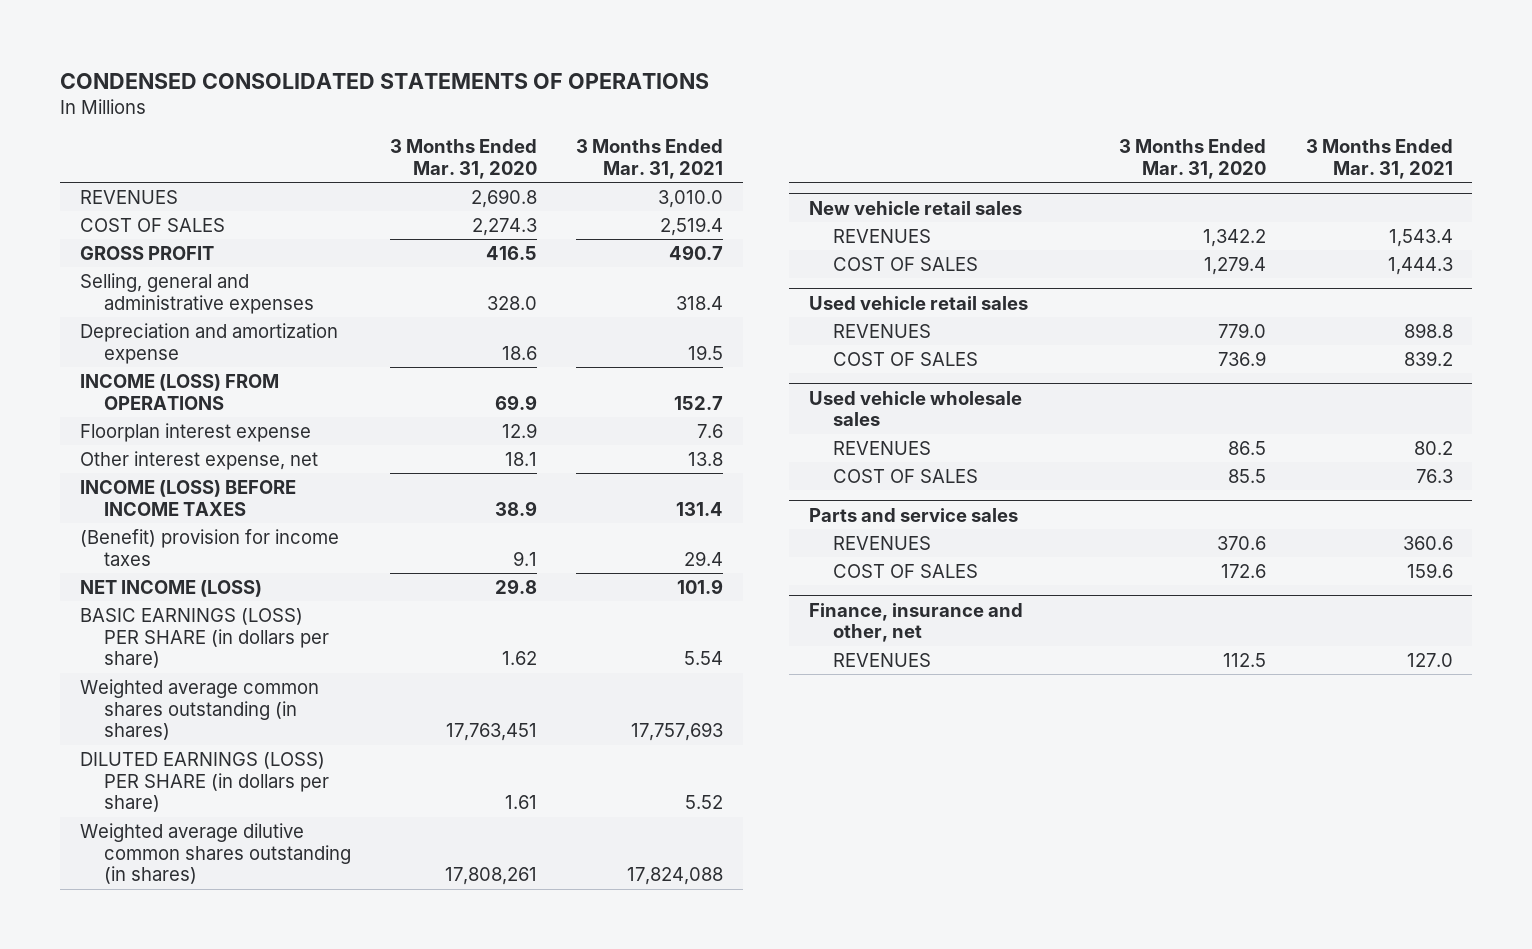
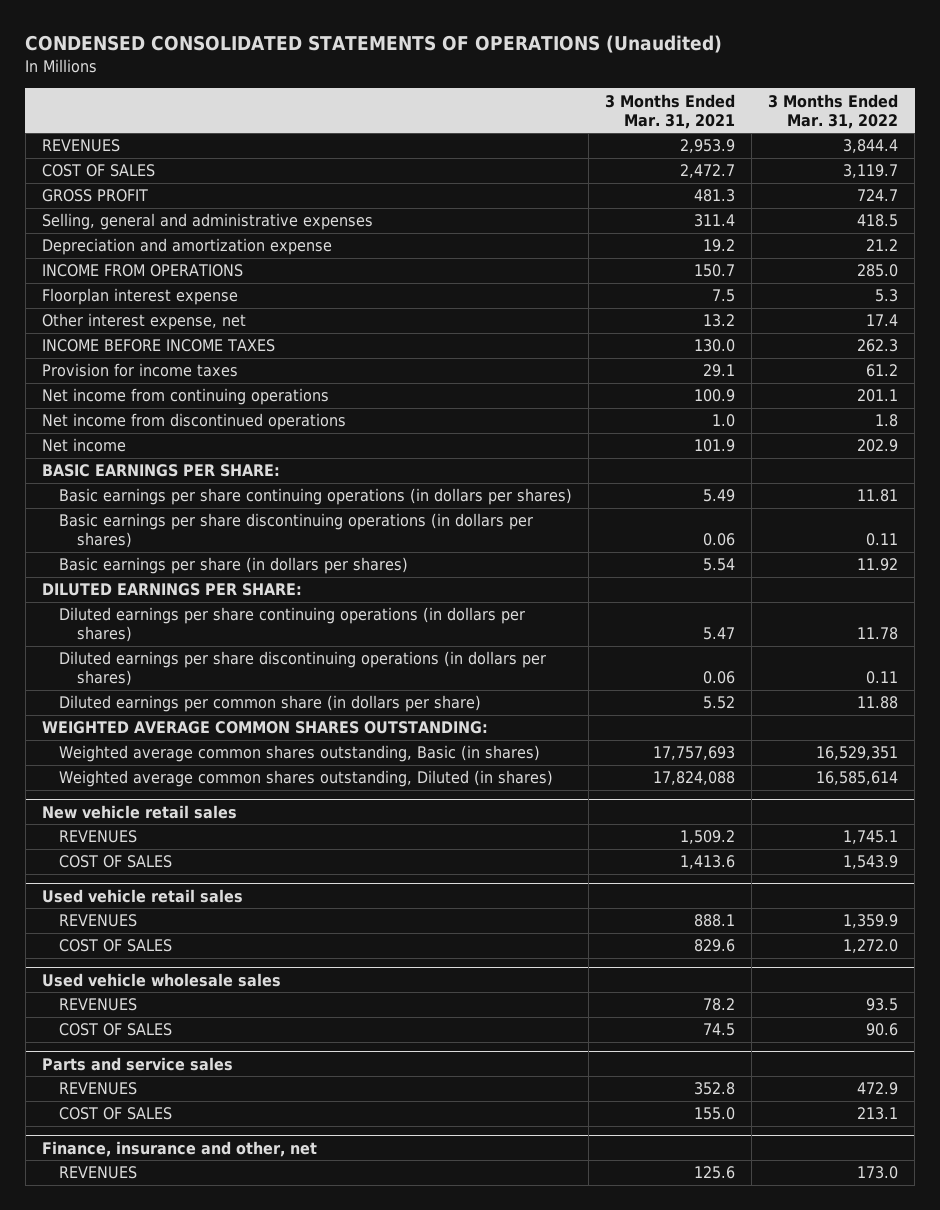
- CONDENSED CONSOLIDATED STATEMENTS OF OPERATIONS
+ CONDENSED CONSOLIDATED STATEMENTS OF OPERATIONS (Unaudited)
- | 3 Months Ended Mar. 31, 2020 | 3 Months Ended Mar. 31, 2021
+ | 3 Months Ended Mar. 31, 2021 | 3 Months Ended Mar. 31, 2022
- REVENUES | 2,690.8 | 3,010.0
- COST OF SALES | 2,274.3 | 2,519.4
- GROSS PROFIT | 416.5 | 490.7
- Selling, general and administrative expenses | 328.0 | 318.4
- Depreciation and amortization expense | 18.6 | 19.5
- INCOME (LOSS) FROM OPERATIONS | 69.9 | 152.7
- Floorplan interest expense | 12.9 | 7.6
- Other interest expense, net | 18.1 | 13.8
- INCOME (LOSS) BEFORE INCOME TAXES | 38.9 | 131.4
- (Benefit) provision for income taxes | 9.1 | 29.4
- NET INCOME (LOSS) | 29.8 | 101.9
- BASIC EARNINGS (LOSS) PER SHARE (in dollars per share) | 1.62 | 5.54
- Weighted average common shares outstanding (in shares) | 17,763,451 | 17,757,693
- DILUTED EARNINGS (LOSS) PER SHARE (in dollars per share) | 1.61 | 5.52
- Weighted average dilutive common shares outstanding (in shares) | 17,808,261 | 17,824,088
+ REVENUES | 2,953.9 | 3,844.4
+ COST OF SALES | 2,472.7 | 3,119.7
+ GROSS PROFIT | 481.3 | 724.7
+ Selling, general and administrative expenses | 311.4 | 418.5
+ Depreciation and amortization expense | 19.2 | 21.2
+ INCOME FROM OPERATIONS | 150.7 | 285.0
+ Floorplan interest expense | 7.5 | 5.3
+ Other interest expense, net | 13.2 | 17.4
+ INCOME BEFORE INCOME TAXES | 130.0 | 262.3
+ Provision for income taxes | 29.1 | 61.2
+ Net income from continuing operations | 100.9 | 201.1
+ Net income from discontinued operations | 1.0 | 1.8
+ Net income | 101.9 | 202.9
+ BASIC EARNINGS PER SHARE:
+ Basic earnings per share continuing operations (in dollars per shares) | 5.49 | 11.81
+ Basic earnings per share discontinuing operations (in dollars per shares) | 0.06 | 0.11
+ Basic earnings per share (in dollars per shares) | 5.54 | 11.92
+ DILUTED EARNINGS PER SHARE:
+ Diluted earnings per share continuing operations (in dollars per shares) | 5.47 | 11.78
+ Diluted earnings per share discontinuing operations (in dollars per shares) | 0.06 | 0.11
+ Diluted earnings per common share (in dollars per share) | 5.52 | 11.88
+ WEIGHTED AVERAGE COMMON SHARES OUTSTANDING:
+ Weighted average common shares outstanding, Basic (in shares) | 17,757,693 | 16,529,351
+ Weighted average common shares outstanding, Diluted (in shares) | 17,824,088 | 16,585,614
@ New vehicle retail sales
- REVENUES | 1,342.2 | 1,543.4
- COST OF SALES | 1,279.4 | 1,444.3
+ REVENUES | 1,509.2 | 1,745.1
+ COST OF SALES | 1,413.6 | 1,543.9
@ Used vehicle retail sales
- REVENUES | 779.0 | 898.8
- COST OF SALES | 736.9 | 839.2
+ REVENUES | 888.1 | 1,359.9
+ COST OF SALES | 829.6 | 1,272.0
@ Used vehicle wholesale sales
- REVENUES | 86.5 | 80.2
- COST OF SALES | 85.5 | 76.3
+ REVENUES | 78.2 | 93.5
+ COST OF SALES | 74.5 | 90.6
@ Parts and service sales
- REVENUES | 370.6 | 360.6
- COST OF SALES | 172.6 | 159.6
+ REVENUES | 352.8 | 472.9
+ COST OF SALES | 155.0 | 213.1
@ Finance, insurance and other, net
- REVENUES | 112.5 | 127.0
+ REVENUES | 125.6 | 173.0

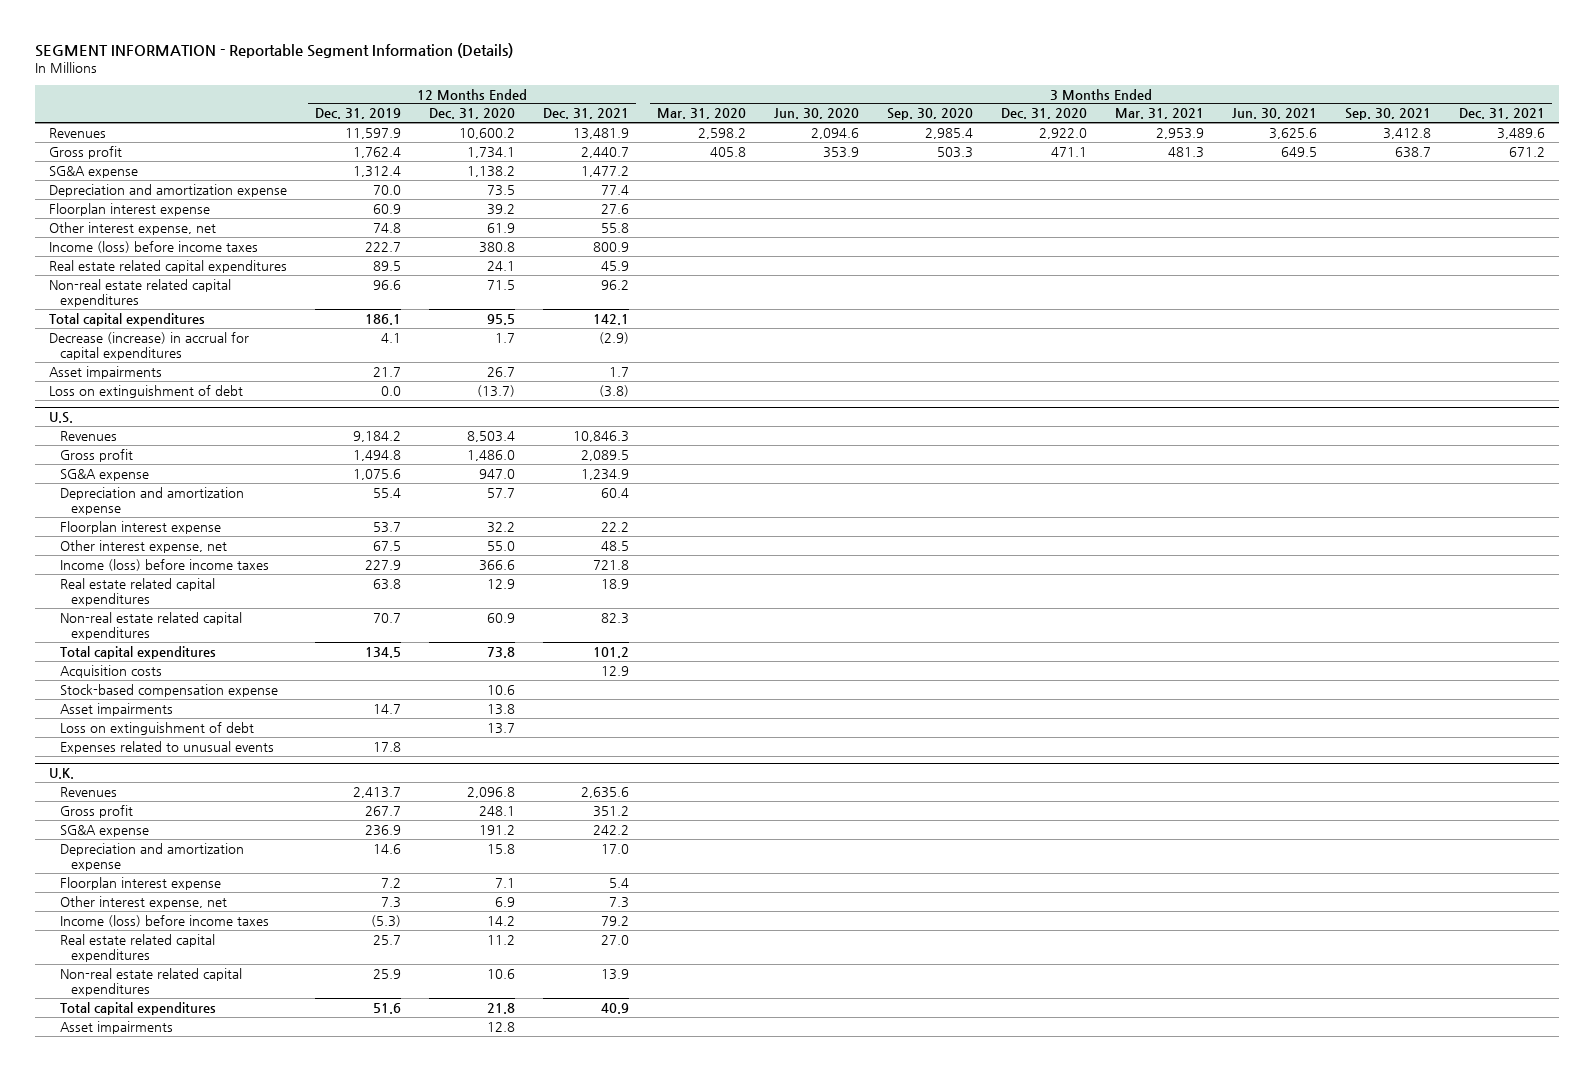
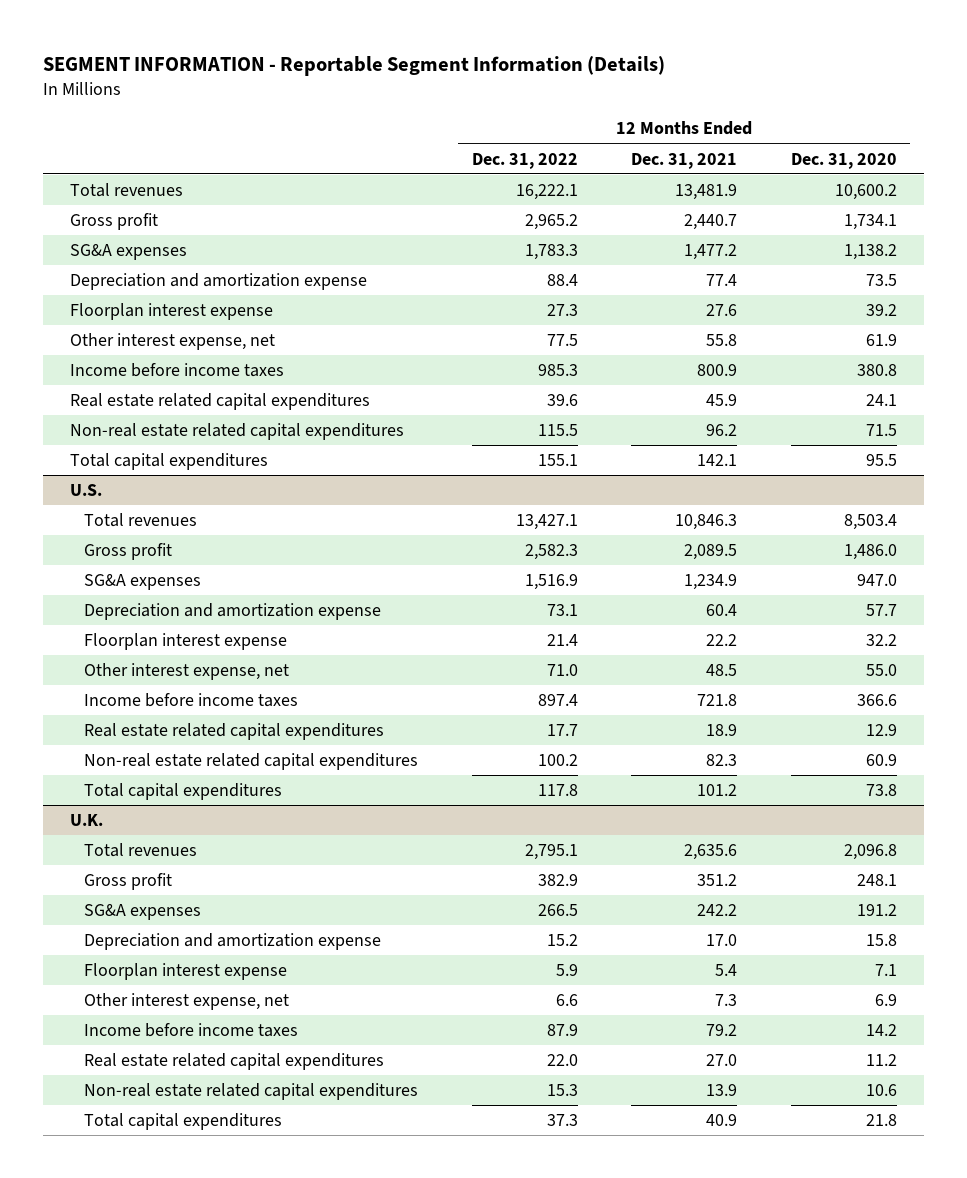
- | 12 Months Ended Dec. 31, 2019 | 12 Months Ended Dec. 31, 2020 | 12 Months Ended Dec. 31, 2021 | 3 Months Ended Mar. 31, 2020 | 3 Months Ended Jun. 30, 2020 | 3 Months Ended Sep. 30, 2020 | 3 Months Ended Dec. 31, 2020 | 3 Months Ended Mar. 31, 2021 | 3 Months Ended Jun. 30, 2021 | 3 Months Ended Sep. 30, 2021 | 3 Months Ended Dec. 31, 2021
+ | 12 Months Ended Dec. 31, 2022 | 12 Months Ended Dec. 31, 2021 | 12 Months Ended Dec. 31, 2020
- Revenues | 11,597.9 | 10,600.2 | 13,481.9 | 2,598.2 | 2,094.6 | 2,985.4 | 2,922.0 | 2,953.9 | 3,625.6 | 3,412.8 | 3,489.6
+ Total revenues | 16,222.1 | 13,481.9 | 10,600.2
- SG&A expense | 1,312.4 | 1,138.2 | 1,477.2 | | | | | | | |
+ SG&A expenses | 1,783.3 | 1,477.2 | 1,138.2
- Income (loss) before income taxes | 222.7 | 380.8 | 800.9 | | | | | | | |
+ Income before income taxes | 985.3 | 800.9 | 380.8
- Decrease (increase) in accrual for capital expenditures | 4.1 | 1.7 | (2.9) | | | | | | | |
- Asset impairments | 21.7 | 26.7 | 1.7 | | | | | | | |
- Loss on extinguishment of debt | 0.0 | (13.7) | (3.8) | | | | | | | |
@ U.S.
- Revenues | 9,184.2 | 8,503.4 | 10,846.3 | | | | | | | |
+ Total revenues | 13,427.1 | 10,846.3 | 8,503.4
- SG&A expense | 1,075.6 | 947.0 | 1,234.9 | | | | | | | |
+ SG&A expenses | 1,516.9 | 1,234.9 | 947.0
- Income (loss) before income taxes | 227.9 | 366.6 | 721.8 | | | | | | | |
+ Income before income taxes | 897.4 | 721.8 | 366.6
- Acquisition costs | | | 12.9 | | | | | | | |
- Stock-based compensation expense | | 10.6 | | | | | | | | |
- Asset impairments | 14.7 | 13.8 | | | | | | | | |
- Loss on extinguishment of debt | | 13.7 | | | | | | | | |
- Expenses related to unusual events | 17.8 | | | | | | | | | |
@ U.K.
- Revenues | 2,413.7 | 2,096.8 | 2,635.6 | | | | | | | |
+ Total revenues | 2,795.1 | 2,635.6 | 2,096.8
- SG&A expense | 236.9 | 191.2 | 242.2 | | | | | | | |
+ SG&A expenses | 266.5 | 242.2 | 191.2
- Income (loss) before income taxes | (5.3) | 14.2 | 79.2 | | | | | | | |
+ Income before income taxes | 87.9 | 79.2 | 14.2
- Asset impairments | | 12.8 | | | | | | | | |

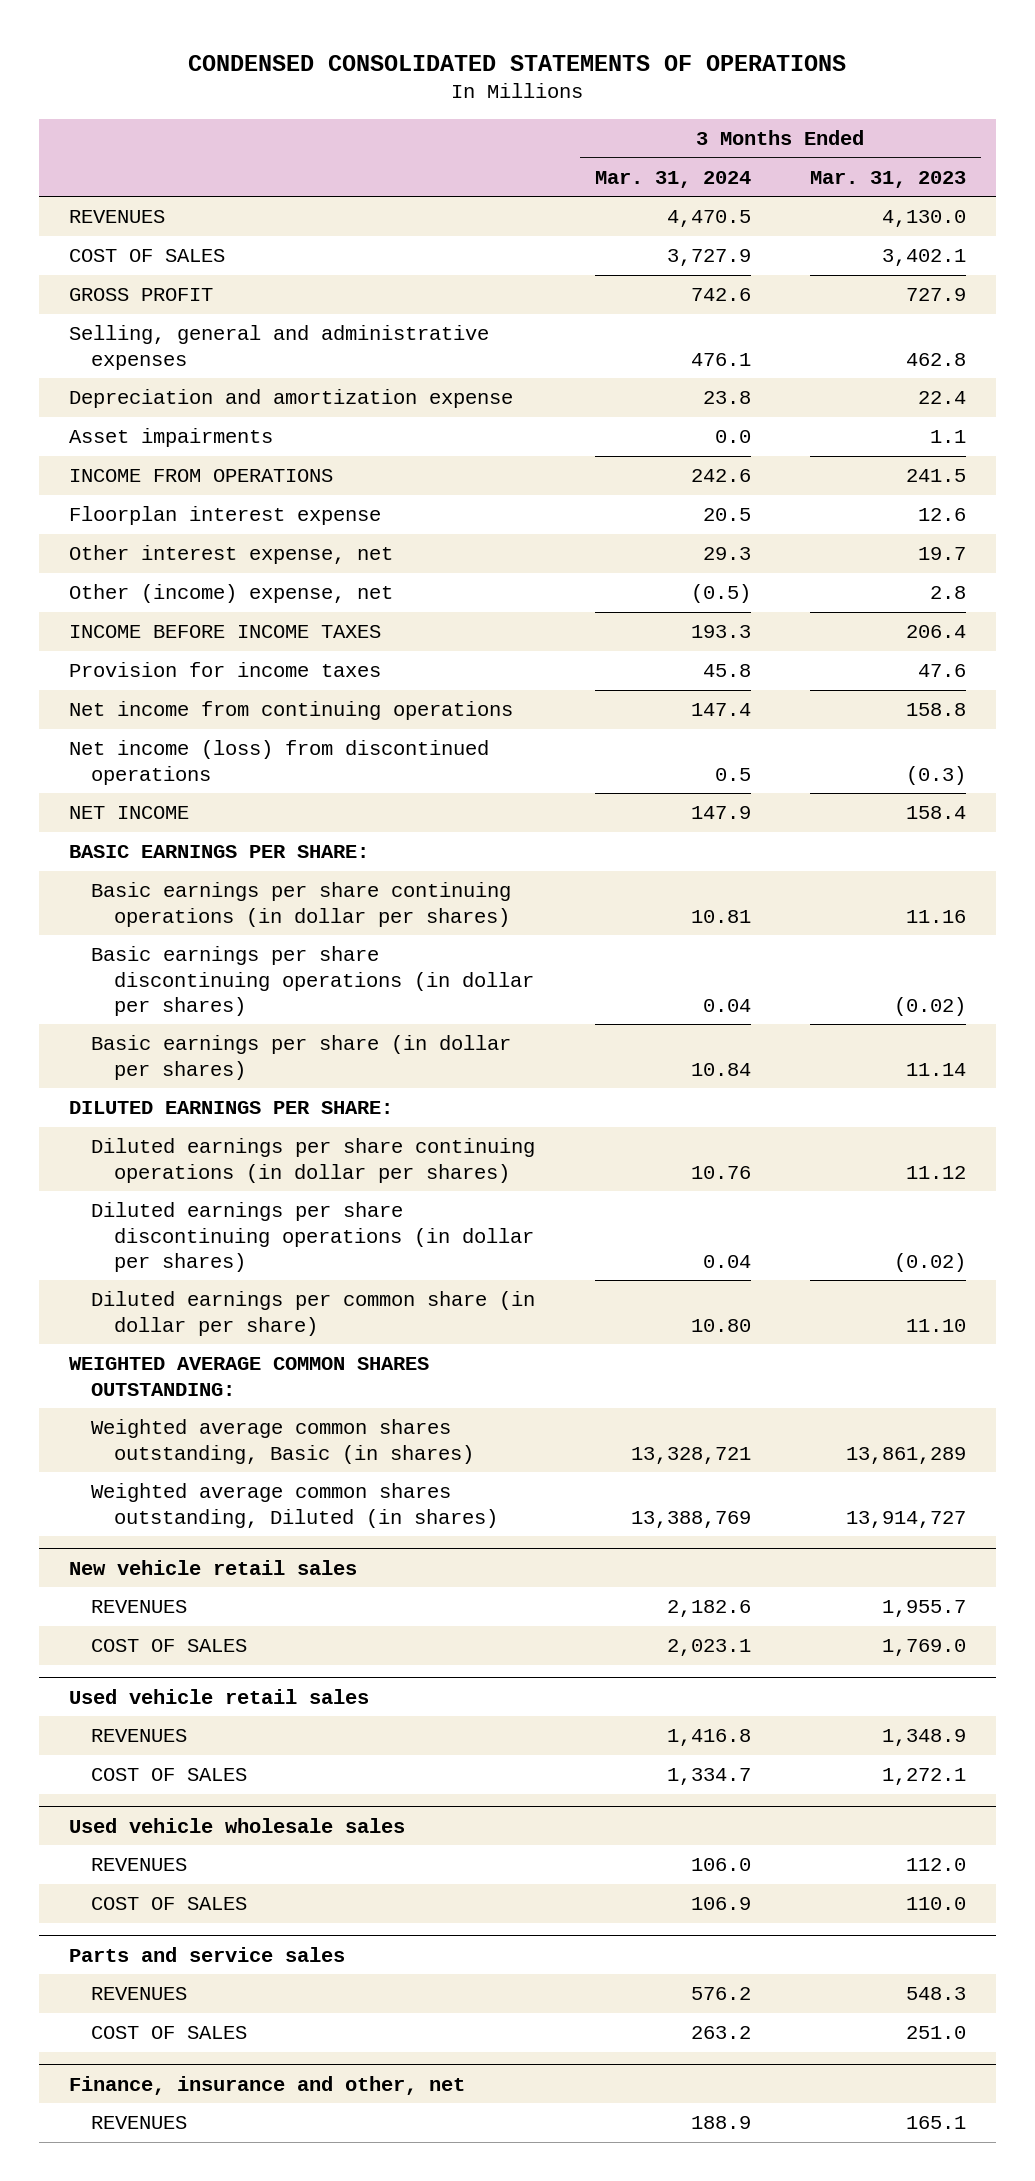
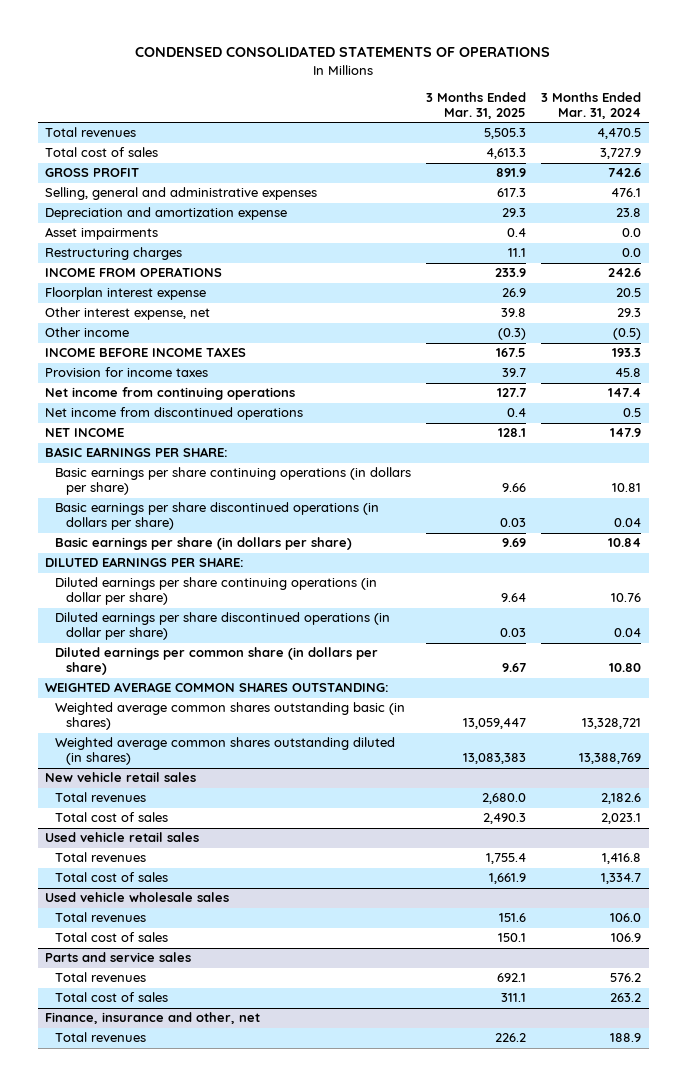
- | 3 Months Ended Mar. 31, 2024 | 3 Months Ended Mar. 31, 2023
+ | 3 Months Ended Mar. 31, 2025 | 3 Months Ended Mar. 31, 2024
- REVENUES | 4,470.5 | 4,130.0
- COST OF SALES | 3,727.9 | 3,402.1
+ Total revenues | 5,505.3 | 4,470.5
+ Total cost of sales | 4,613.3 | 3,727.9
+ Restructuring charges | 11.1 | 0.0
- Other (income) expense, net | (0.5) | 2.8
+ Other income | (0.3) | (0.5)
- Net income (loss) from discontinued operations | 0.5 | (0.3)
+ Net income from discontinued operations | 0.4 | 0.5
- Basic earnings per share continuing operations (in dollar per shares) | 10.81 | 11.16
- Basic earnings per share discontinuing operations (in dollar per shares) | 0.04 | (0.02)
- Basic earnings per share (in dollar per shares) | 10.84 | 11.14
+ Basic earnings per share continuing operations (in dollars per share) | 9.66 | 10.81
+ Basic earnings per share discontinued operations (in dollars per share) | 0.03 | 0.04
+ Basic earnings per share (in dollars per share) | 9.69 | 10.84
- Diluted earnings per share continuing operations (in dollar per shares) | 10.76 | 11.12
- Diluted earnings per share discontinuing operations (in dollar per shares) | 0.04 | (0.02)
- Diluted earnings per common share (in dollar per share) | 10.80 | 11.10
+ Diluted earnings per share continuing operations (in dollar per share) | 9.64 | 10.76
+ Diluted earnings per share discontinued operations (in dollar per share) | 0.03 | 0.04
+ Diluted earnings per common share (in dollars per share) | 9.67 | 10.80
- Weighted average common shares outstanding, Basic (in shares) | 13,328,721 | 13,861,289
- Weighted average common shares outstanding, Diluted (in shares) | 13,388,769 | 13,914,727
+ Weighted average common shares outstanding basic (in shares) | 13,059,447 | 13,328,721
+ Weighted average common shares outstanding diluted (in shares) | 13,083,383 | 13,388,769
@ New vehicle retail sales
- REVENUES | 2,182.6 | 1,955.7
- COST OF SALES | 2,023.1 | 1,769.0
+ Total revenues | 2,680.0 | 2,182.6
+ Total cost of sales | 2,490.3 | 2,023.1
@ Used vehicle retail sales
- REVENUES | 1,416.8 | 1,348.9
- COST OF SALES | 1,334.7 | 1,272.1
+ Total revenues | 1,755.4 | 1,416.8
+ Total cost of sales | 1,661.9 | 1,334.7
@ Used vehicle wholesale sales
- REVENUES | 106.0 | 112.0
- COST OF SALES | 106.9 | 110.0
+ Total revenues | 151.6 | 106.0
+ Total cost of sales | 150.1 | 106.9
@ Parts and service sales
- REVENUES | 576.2 | 548.3
- COST OF SALES | 263.2 | 251.0
+ Total revenues | 692.1 | 576.2
+ Total cost of sales | 311.1 | 263.2
@ Finance, insurance and other, net
- REVENUES | 188.9 | 165.1
+ Total revenues | 226.2 | 188.9

